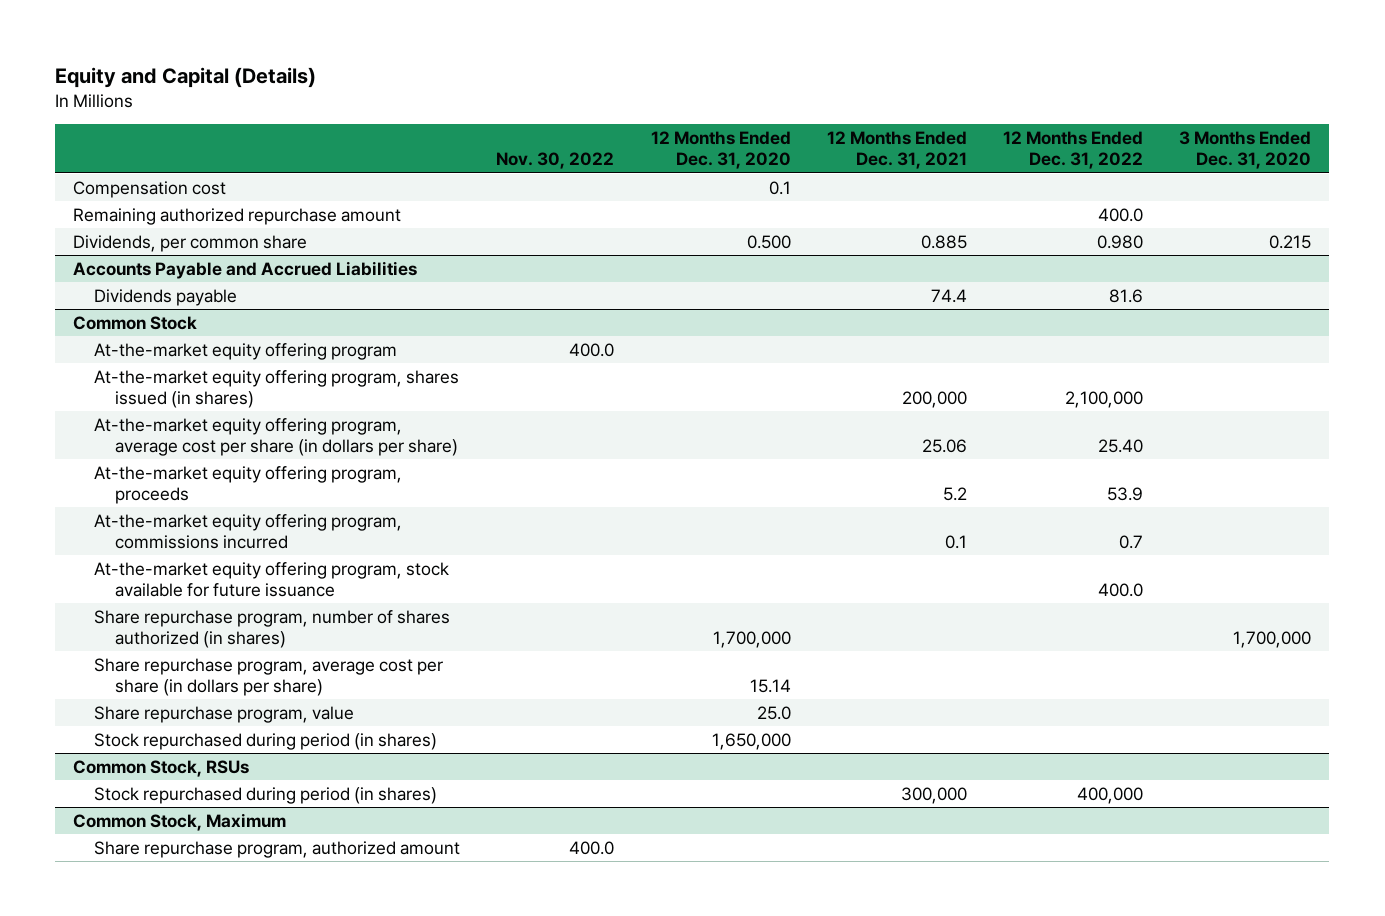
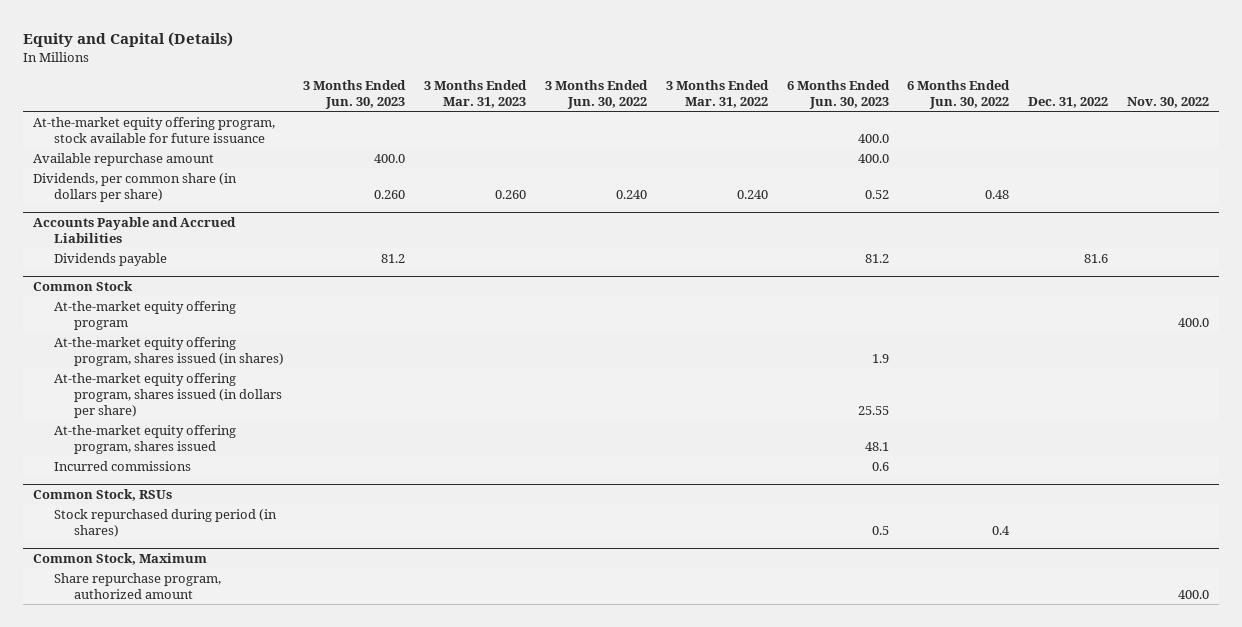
- | Nov. 30, 2022 | 12 Months Ended Dec. 31, 2020 | 12 Months Ended Dec. 31, 2021 | 12 Months Ended Dec. 31, 2022 | 3 Months Ended Dec. 31, 2020
+ | 3 Months Ended Jun. 30, 2023 | 3 Months Ended Mar. 31, 2023 | 3 Months Ended Jun. 30, 2022 | 3 Months Ended Mar. 31, 2022 | 6 Months Ended Jun. 30, 2023 | 6 Months Ended Jun. 30, 2022 | Dec. 31, 2022 | Nov. 30, 2022
- Compensation cost | | 0.1 | | |
- Remaining authorized repurchase amount | | | | 400.0 |
- Dividends, per common share | | 0.500 | 0.885 | 0.980 | 0.215
+ At-the-market equity offering program, stock available for future issuance | | | | | 400.0 | | |
+ Available repurchase amount | 400.0 | | | | 400.0 | | |
+ Dividends, per common share (in dollars per share) | 0.260 | 0.260 | 0.240 | 0.240 | 0.52 | 0.48 | |
@ Common Stock
- At-the-market equity offering program, average cost per share (in dollars per share) | | | 25.06 | 25.40 |
- At-the-market equity offering program, proceeds | | | 5.2 | 53.9 |
- At-the-market equity offering program, commissions incurred | | | 0.1 | 0.7 |
- At-the-market equity offering program, stock available for future issuance | | | | 400.0 |
- Share repurchase program, number of shares authorized (in shares) | | 1,700,000 | | | 1,700,000
- Share repurchase program, average cost per share (in dollars per share) | | 15.14 | | |
- Share repurchase program, value | | 25.0 | | |
- Stock repurchased during period (in shares) | | 1,650,000 | | |
+ At-the-market equity offering program, shares issued (in dollars per share) | | | | | 25.55 | | |
+ At-the-market equity offering program, shares issued | | | | | 48.1 | | |
+ Incurred commissions | | | | | 0.6 | | |

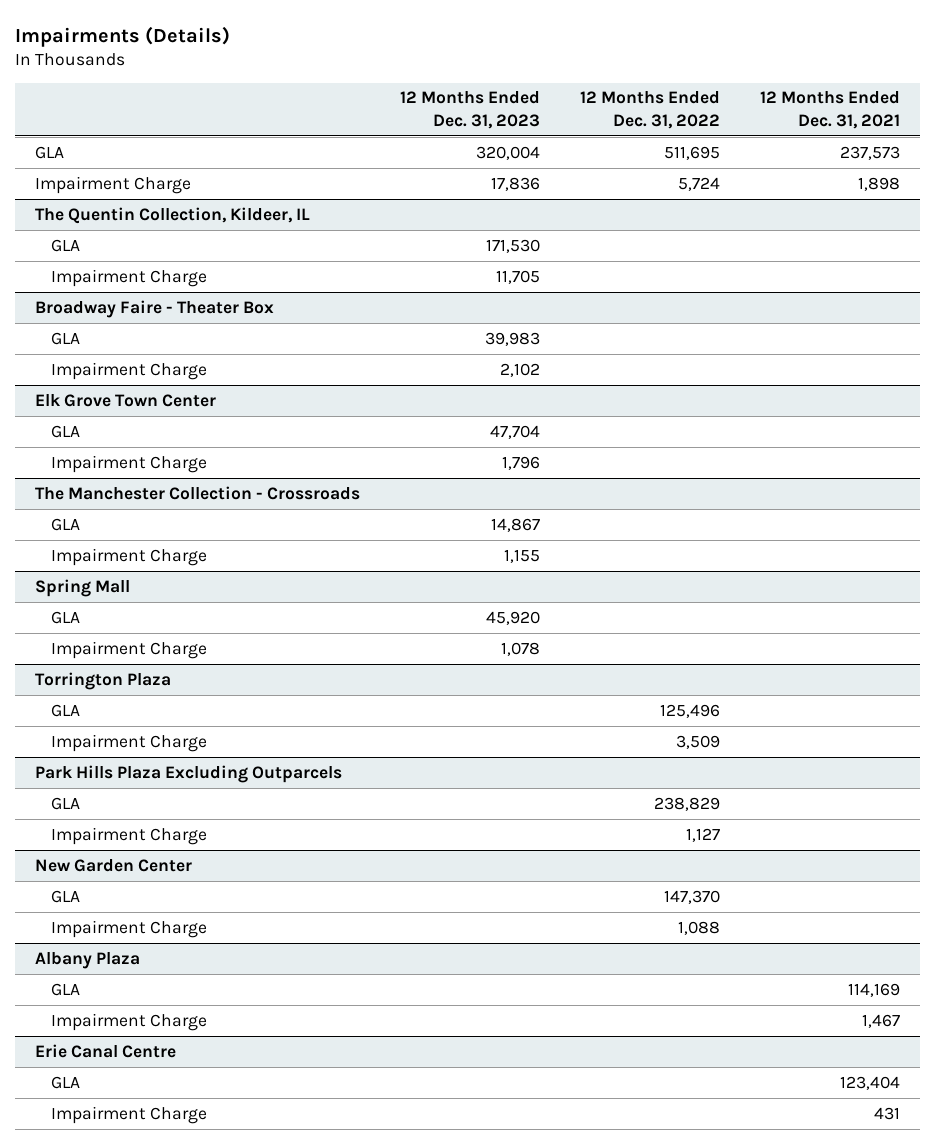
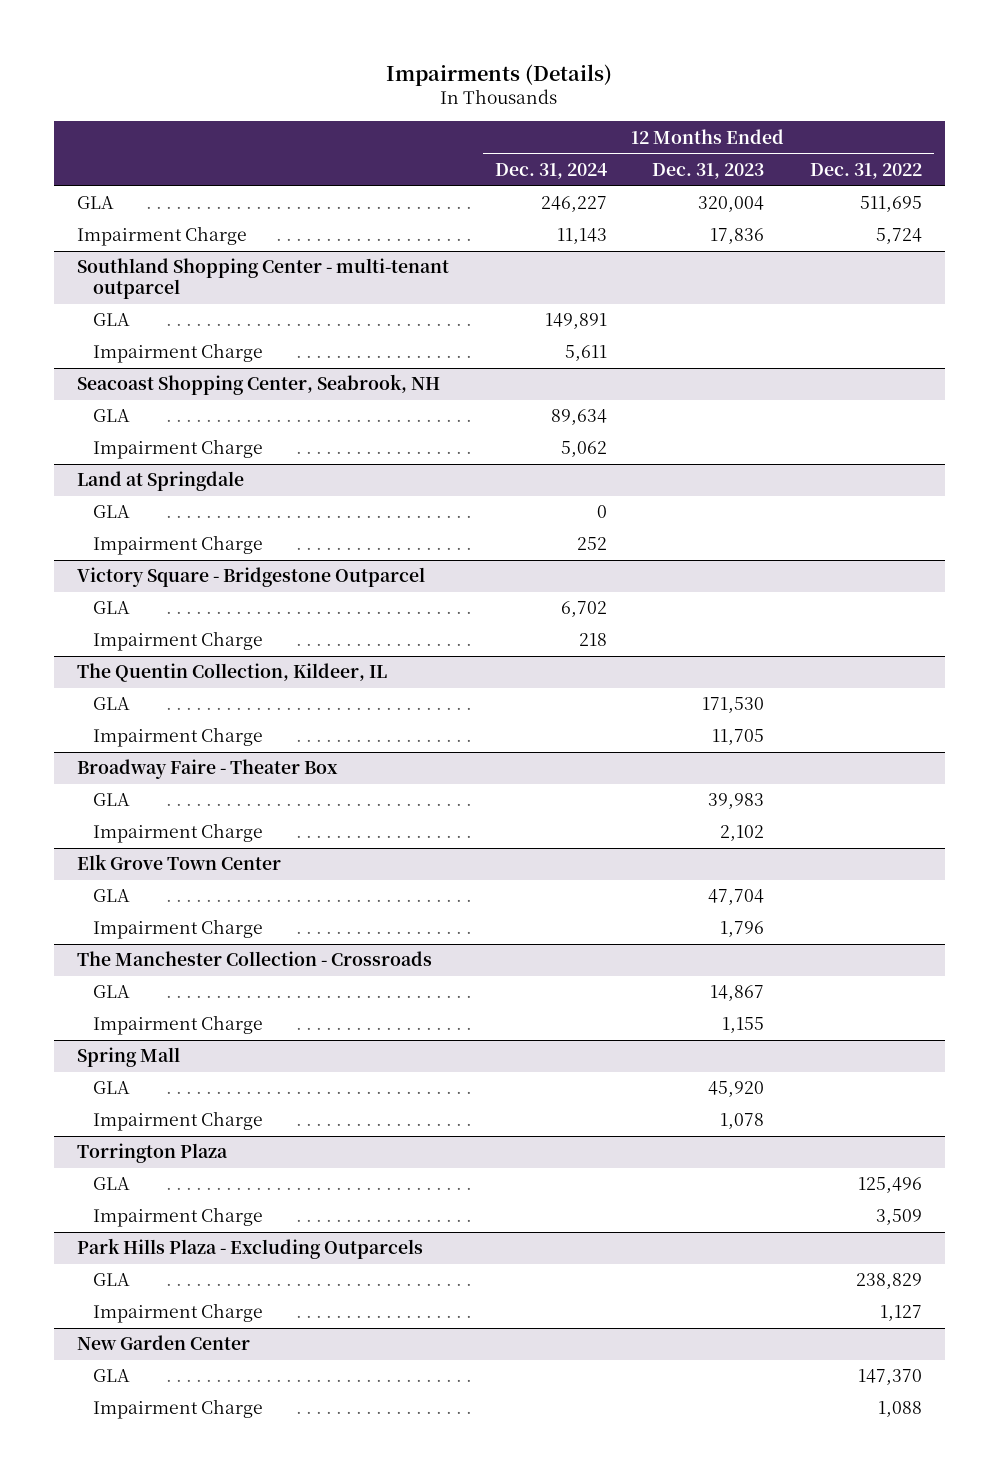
- | 12 Months Ended Dec. 31, 2023 | 12 Months Ended Dec. 31, 2022 | 12 Months Ended Dec. 31, 2021
+ | 12 Months Ended Dec. 31, 2024 | 12 Months Ended Dec. 31, 2023 | 12 Months Ended Dec. 31, 2022
+ Southland Shopping Center - multi-tenant outparcel
+ GLA | 149,891 | |
+ Impairment Charge | 5,611 | |
+ Seacoast Shopping Center, Seabrook, NH
+ GLA | 89,634 | |
+ Impairment Charge | 5,062 | |
+ Land at Springdale
+ GLA | 0 | |
+ Impairment Charge | 252 | |
+ Victory Square - Bridgestone Outparcel
+ GLA | 6,702 | |
+ Impairment Charge | 218 | |
- Park Hills Plaza Excluding Outparcels
+ Park Hills Plaza - Excluding Outparcels
- Albany Plaza
- GLA | | | 114,169
- Impairment Charge | | | 1,467
- Erie Canal Centre
- GLA | | | 123,404
- Impairment Charge | | | 431

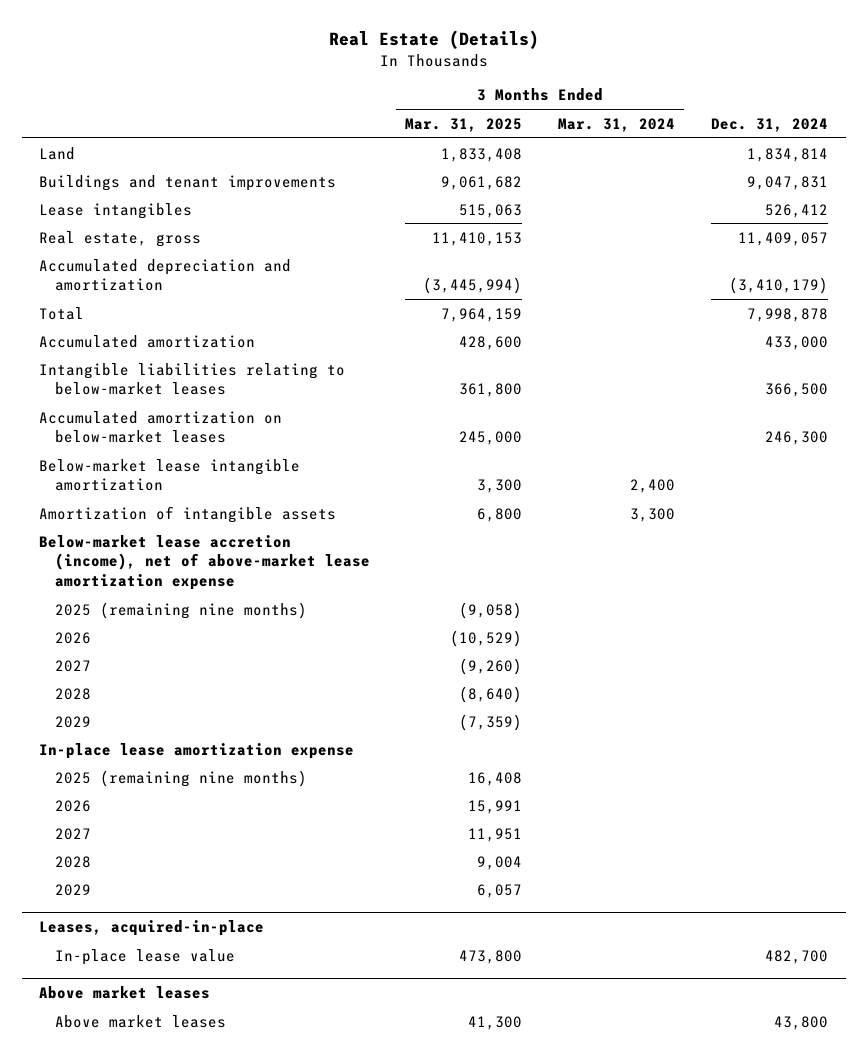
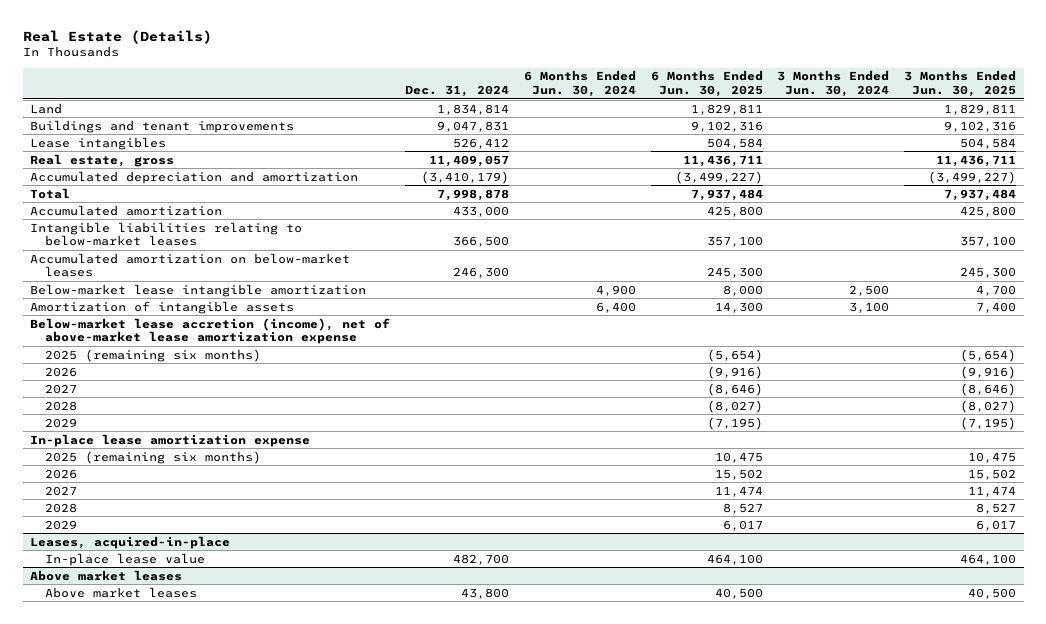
- | 3 Months Ended Mar. 31, 2025 | 3 Months Ended Mar. 31, 2024 | Dec. 31, 2024
+ | Dec. 31, 2024 | 6 Months Ended Jun. 30, 2024 | 6 Months Ended Jun. 30, 2025 | 3 Months Ended Jun. 30, 2024 | 3 Months Ended Jun. 30, 2025
- 2025 (remaining nine months) | (9,058) | |
+ 2025 (remaining six months) | | | (5,654) | | (5,654)
- 2025 (remaining nine months) | 16,408 | |
+ 2025 (remaining six months) | | | 10,475 | | 10,475

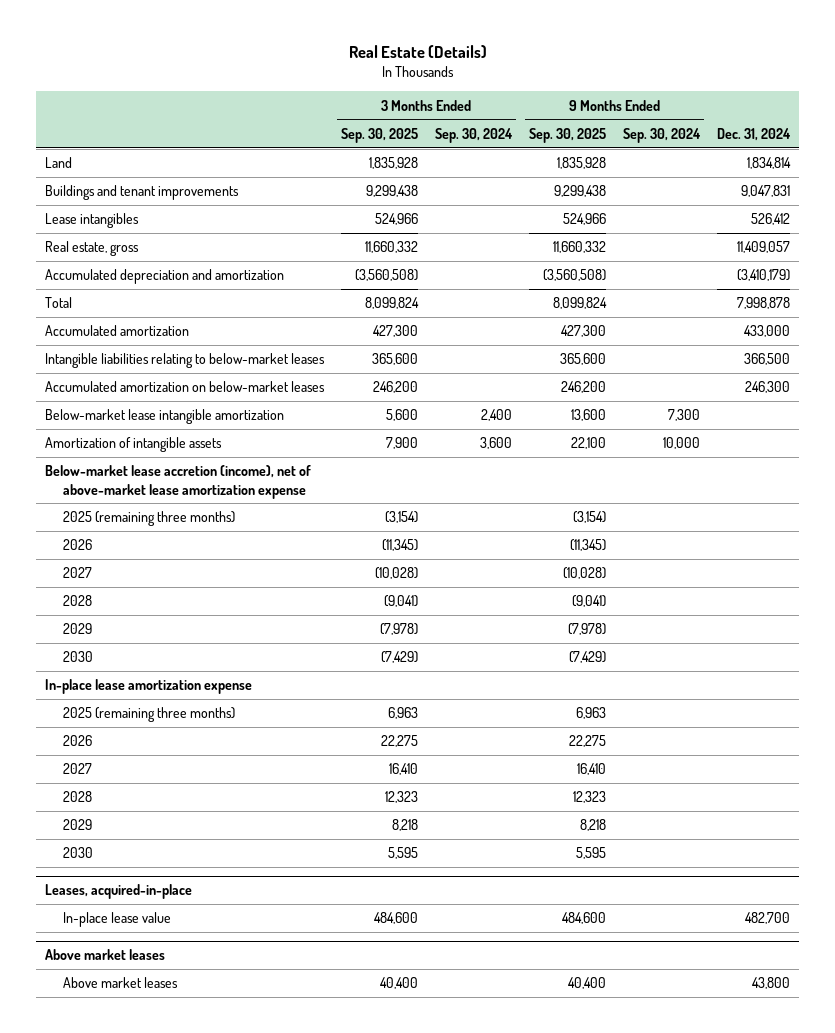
- | Dec. 31, 2024 | 6 Months Ended Jun. 30, 2024 | 6 Months Ended Jun. 30, 2025 | 3 Months Ended Jun. 30, 2024 | 3 Months Ended Jun. 30, 2025
+ | 3 Months Ended Sep. 30, 2025 | 3 Months Ended Sep. 30, 2024 | 9 Months Ended Sep. 30, 2025 | 9 Months Ended Sep. 30, 2024 | Dec. 31, 2024
- 2025 (remaining six months) | | | (5,654) | | (5,654)
+ 2025 (remaining three months) | (3,154) | | (3,154) | |
+ 2030 | (7,429) | | (7,429) | |
- 2025 (remaining six months) | | | 10,475 | | 10,475
+ 2025 (remaining three months) | 6,963 | | 6,963 | |
+ 2030 | 5,595 | | 5,595 | |

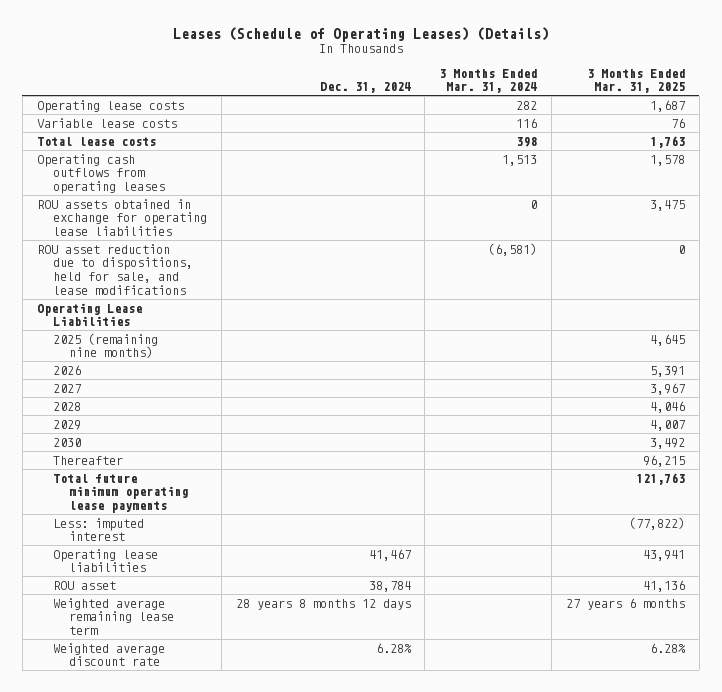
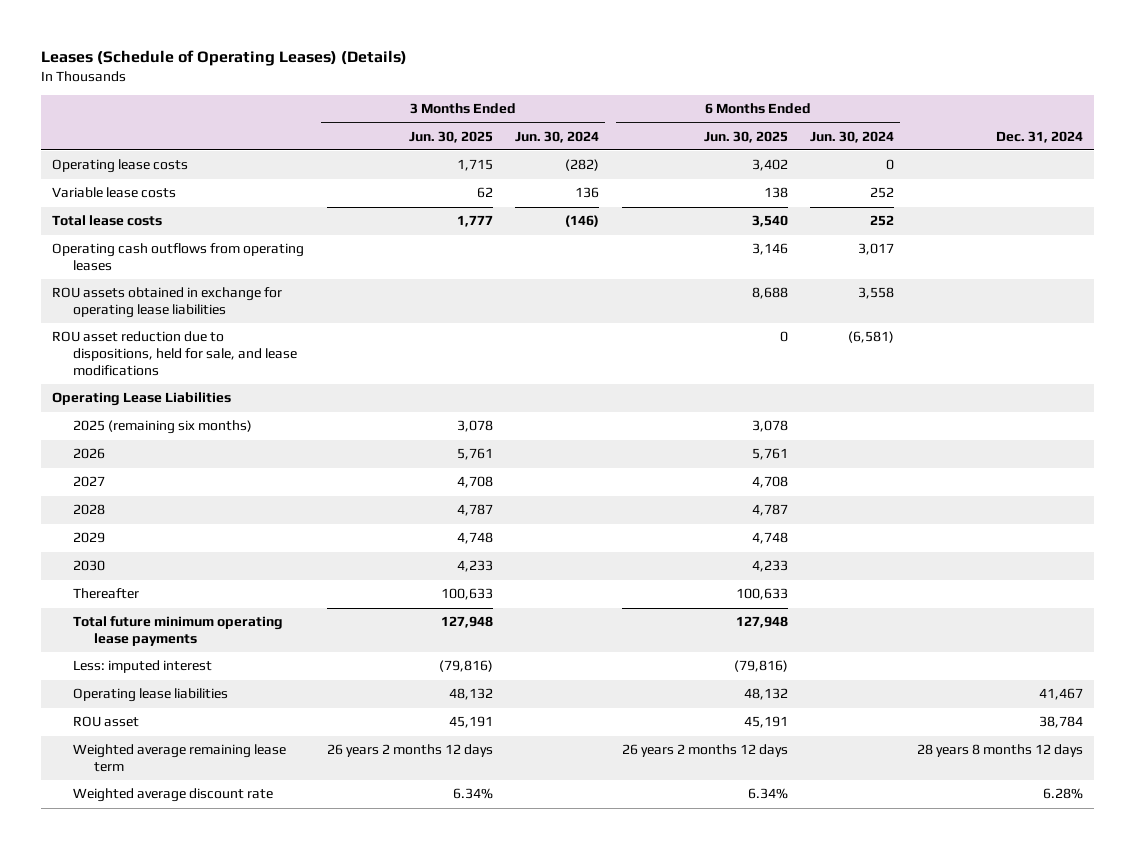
- | Dec. 31, 2024 | 3 Months Ended Mar. 31, 2024 | 3 Months Ended Mar. 31, 2025
+ | 3 Months Ended Jun. 30, 2025 | 3 Months Ended Jun. 30, 2024 | 6 Months Ended Jun. 30, 2025 | 6 Months Ended Jun. 30, 2024 | Dec. 31, 2024
- 2025 (remaining nine months) | | | 4,645
+ 2025 (remaining six months) | 3,078 | | 3,078 | |

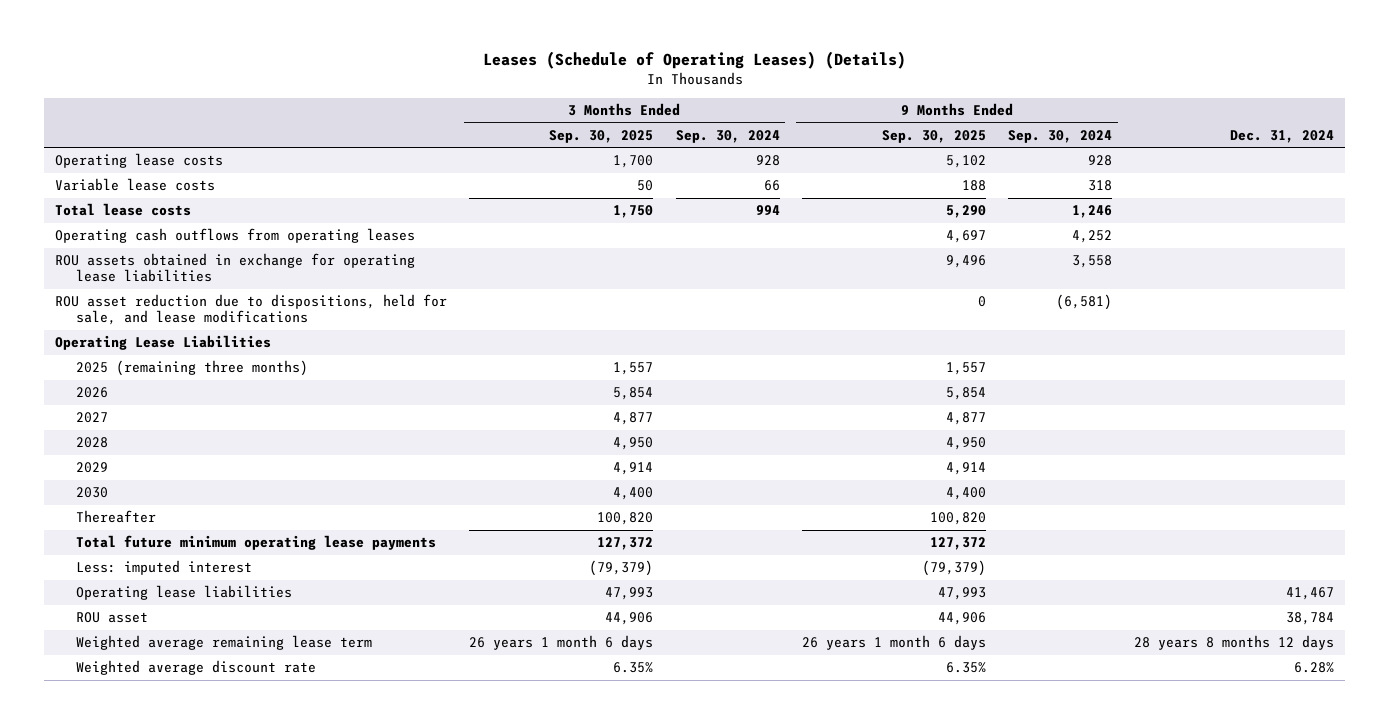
- | 3 Months Ended Jun. 30, 2025 | 3 Months Ended Jun. 30, 2024 | 6 Months Ended Jun. 30, 2025 | 6 Months Ended Jun. 30, 2024 | Dec. 31, 2024
+ | 3 Months Ended Sep. 30, 2025 | 3 Months Ended Sep. 30, 2024 | 9 Months Ended Sep. 30, 2025 | 9 Months Ended Sep. 30, 2024 | Dec. 31, 2024
- 2025 (remaining six months) | 3,078 | | 3,078 | |
+ 2025 (remaining three months) | 1,557 | | 1,557 | |

